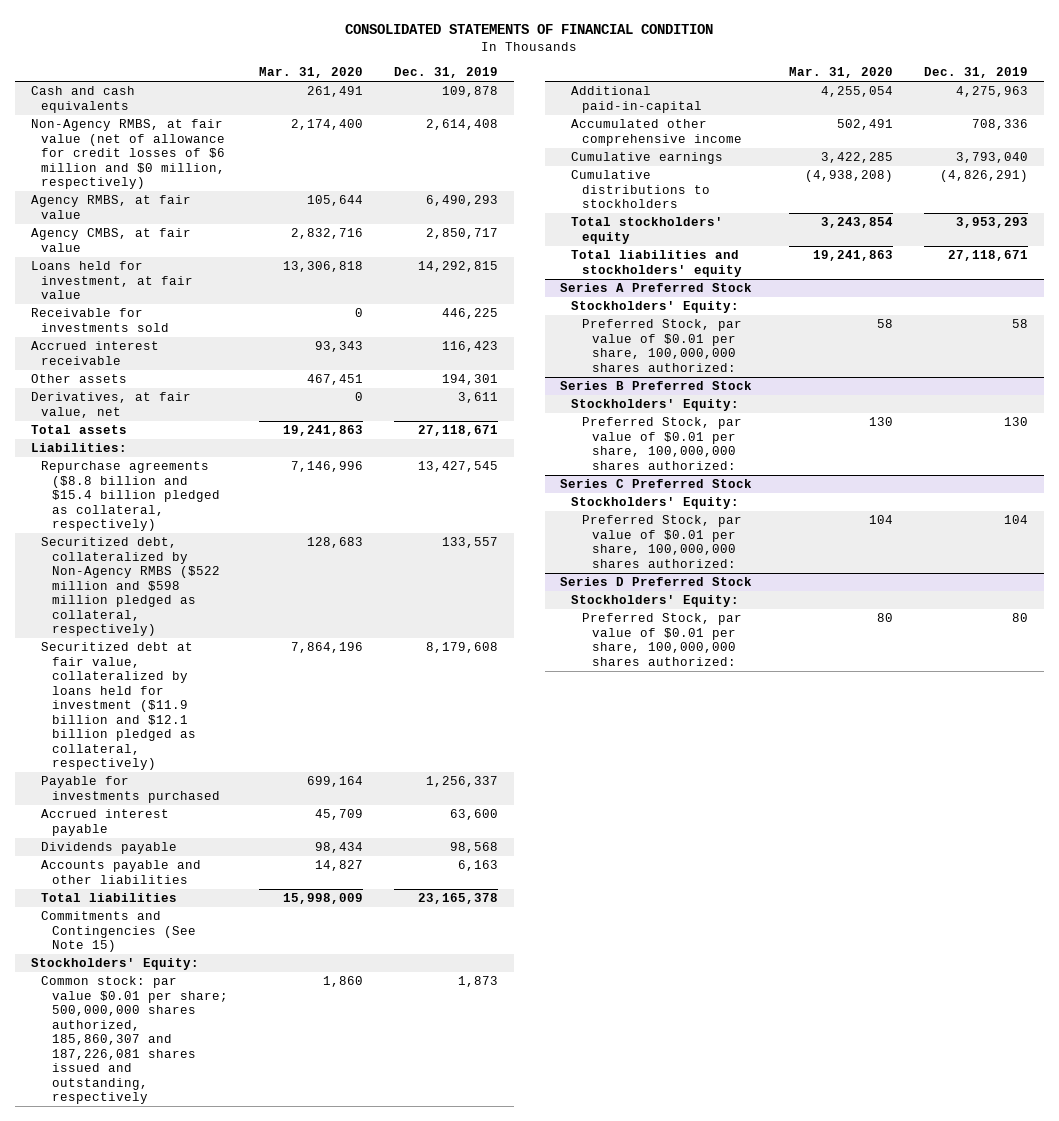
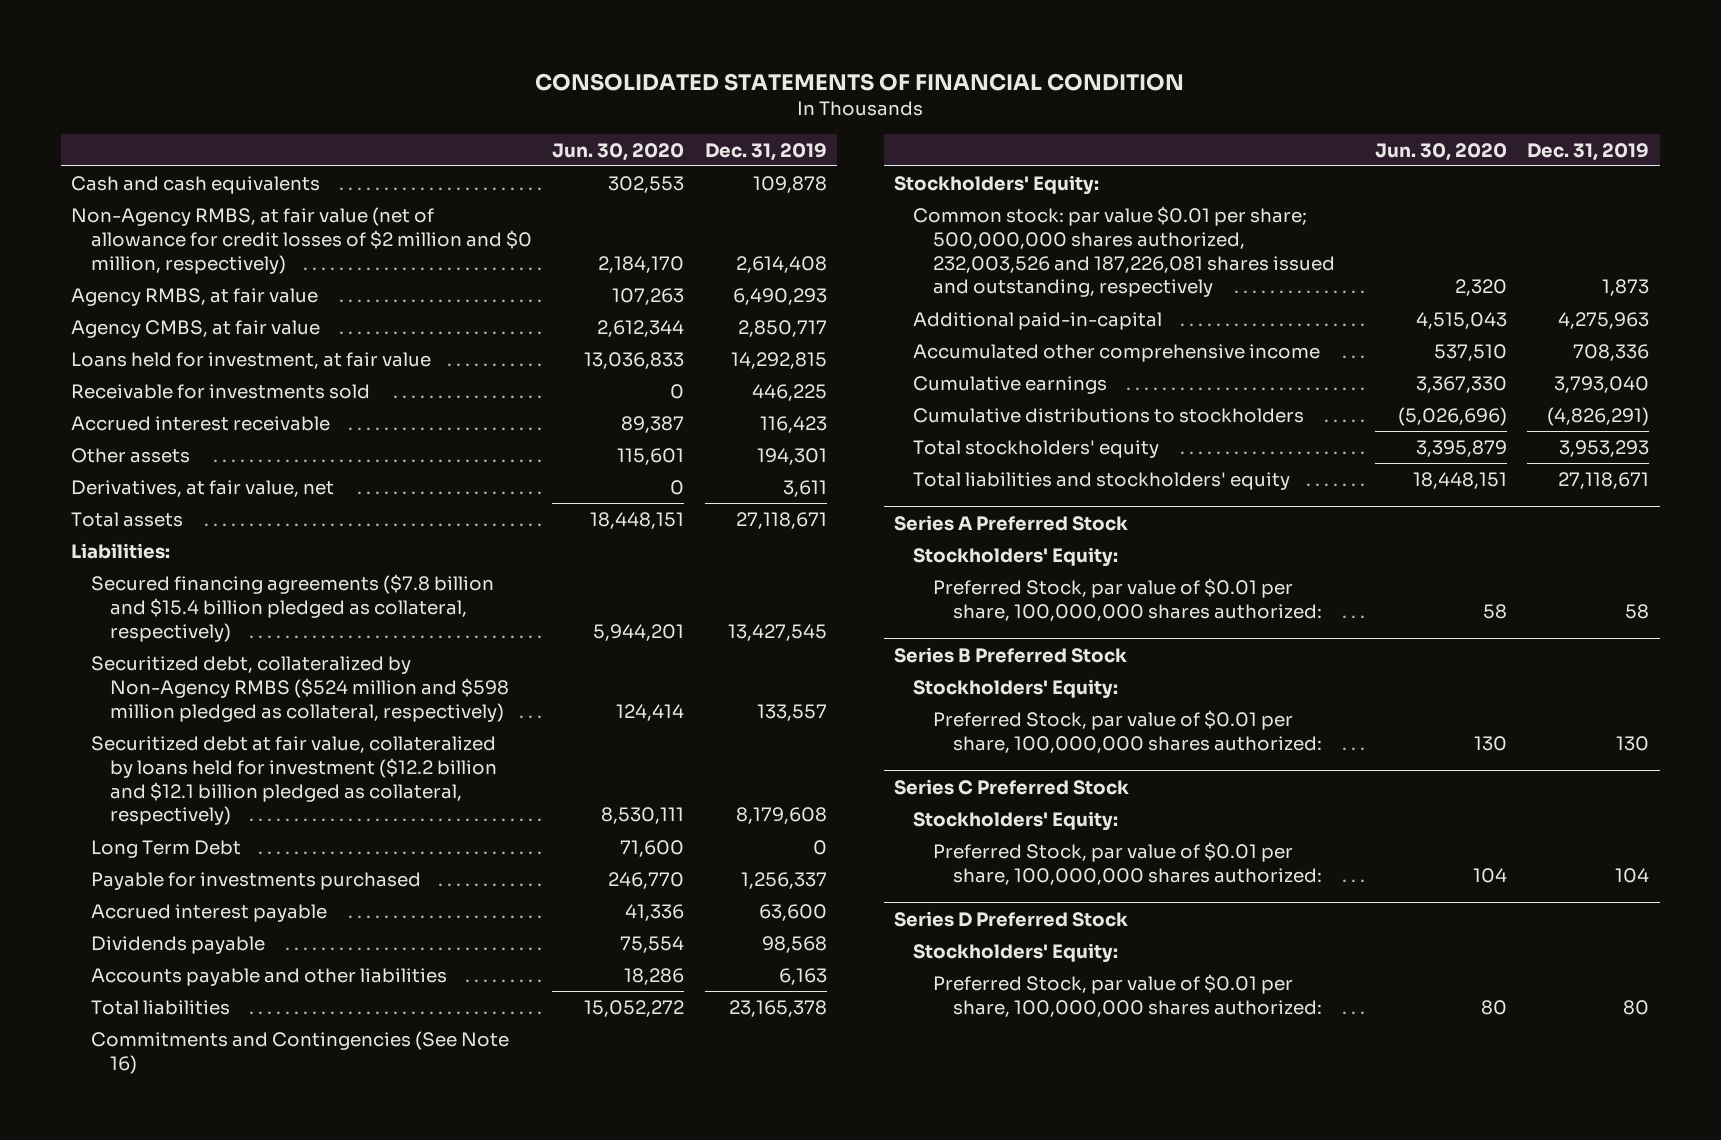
- | Mar. 31, 2020 | Dec. 31, 2019
+ | Jun. 30, 2020 | Dec. 31, 2019
- Non-Agency RMBS, at fair value (net of allowance for credit losses of $6 million and $0 million, respectively) | 2,174,400 | 2,614,408
+ Non-Agency RMBS, at fair value (net of allowance for credit losses of $2 million and $0 million, respectively) | 2,184,170 | 2,614,408
- Repurchase agreements ($8.8 billion and $15.4 billion pledged as collateral, respectively) | 7,146,996 | 13,427,545
- Securitized debt, collateralized by Non-Agency RMBS ($522 million and $598 million pledged as collateral, respectively) | 128,683 | 133,557
- Securitized debt at fair value, collateralized by loans held for investment ($11.9 billion and $12.1 billion pledged as collateral, respectively) | 7,864,196 | 8,179,608
+ Secured financing agreements ($7.8 billion and $15.4 billion pledged as collateral, respectively) | 5,944,201 | 13,427,545
+ Securitized debt, collateralized by Non-Agency RMBS ($524 million and $598 million pledged as collateral, respectively) | 124,414 | 133,557
+ Securitized debt at fair value, collateralized by loans held for investment ($12.2 billion and $12.1 billion pledged as collateral, respectively) | 8,530,111 | 8,179,608
+ Long Term Debt | 71,600 | 0
- Commitments and Contingencies (See Note 15)
+ Commitments and Contingencies (See Note 16)
- Common stock: par value $0.01 per share; 500,000,000 shares authorized, 185,860,307 and 187,226,081 shares issued and outstanding, respectively | 1,860 | 1,873
+ Common stock: par value $0.01 per share; 500,000,000 shares authorized, 232,003,526 and 187,226,081 shares issued and outstanding, respectively | 2,320 | 1,873

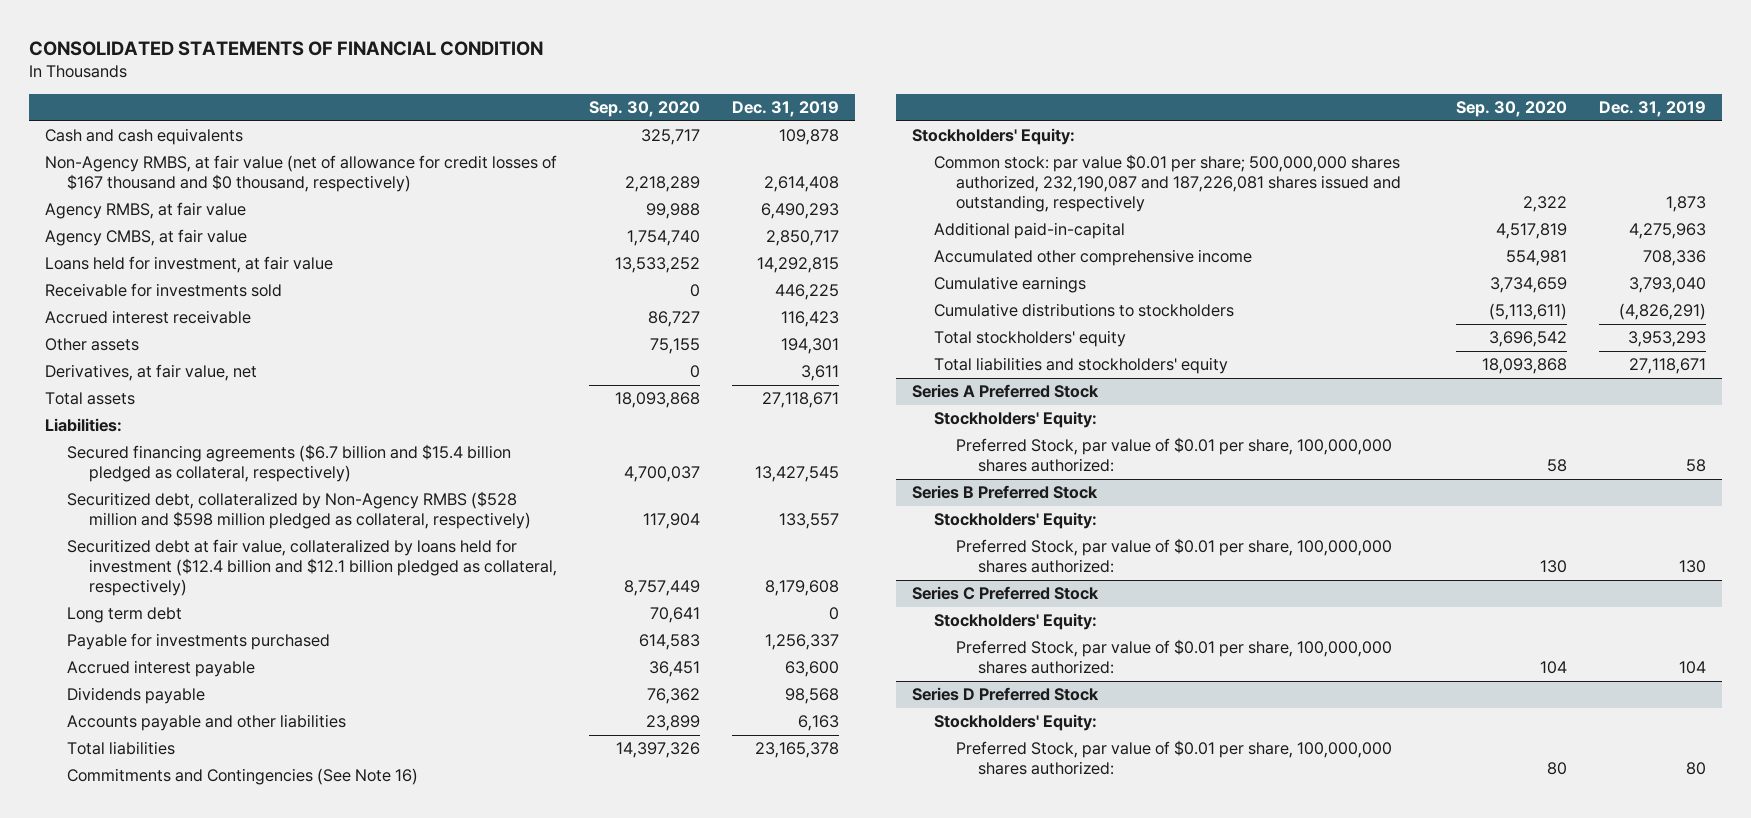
- | Jun. 30, 2020 | Dec. 31, 2019
+ | Sep. 30, 2020 | Dec. 31, 2019
- Non-Agency RMBS, at fair value (net of allowance for credit losses of $2 million and $0 million, respectively) | 2,184,170 | 2,614,408
+ Non-Agency RMBS, at fair value (net of allowance for credit losses of $167 thousand and $0 thousand, respectively) | 2,218,289 | 2,614,408
- Secured financing agreements ($7.8 billion and $15.4 billion pledged as collateral, respectively) | 5,944,201 | 13,427,545
- Securitized debt, collateralized by Non-Agency RMBS ($524 million and $598 million pledged as collateral, respectively) | 124,414 | 133,557
- Securitized debt at fair value, collateralized by loans held for investment ($12.2 billion and $12.1 billion pledged as collateral, respectively) | 8,530,111 | 8,179,608
- Long Term Debt | 71,600 | 0
+ Secured financing agreements ($6.7 billion and $15.4 billion pledged as collateral, respectively) | 4,700,037 | 13,427,545
+ Securitized debt, collateralized by Non-Agency RMBS ($528 million and $598 million pledged as collateral, respectively) | 117,904 | 133,557
+ Securitized debt at fair value, collateralized by loans held for investment ($12.4 billion and $12.1 billion pledged as collateral, respectively) | 8,757,449 | 8,179,608
+ Long term debt | 70,641 | 0
- Common stock: par value $0.01 per share; 500,000,000 shares authorized, 232,003,526 and 187,226,081 shares issued and outstanding, respectively | 2,320 | 1,873
+ Common stock: par value $0.01 per share; 500,000,000 shares authorized, 232,190,087 and 187,226,081 shares issued and outstanding, respectively | 2,322 | 1,873

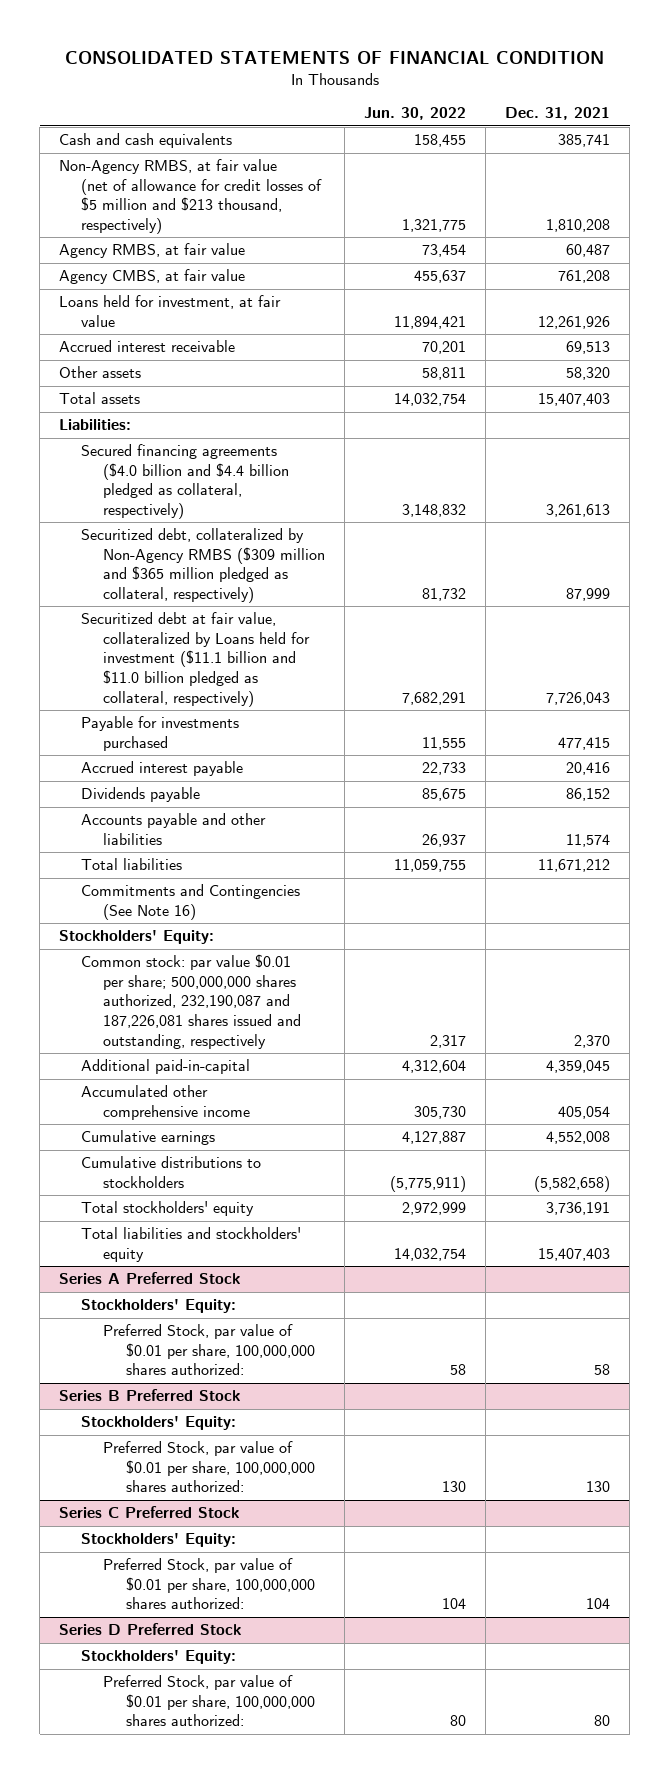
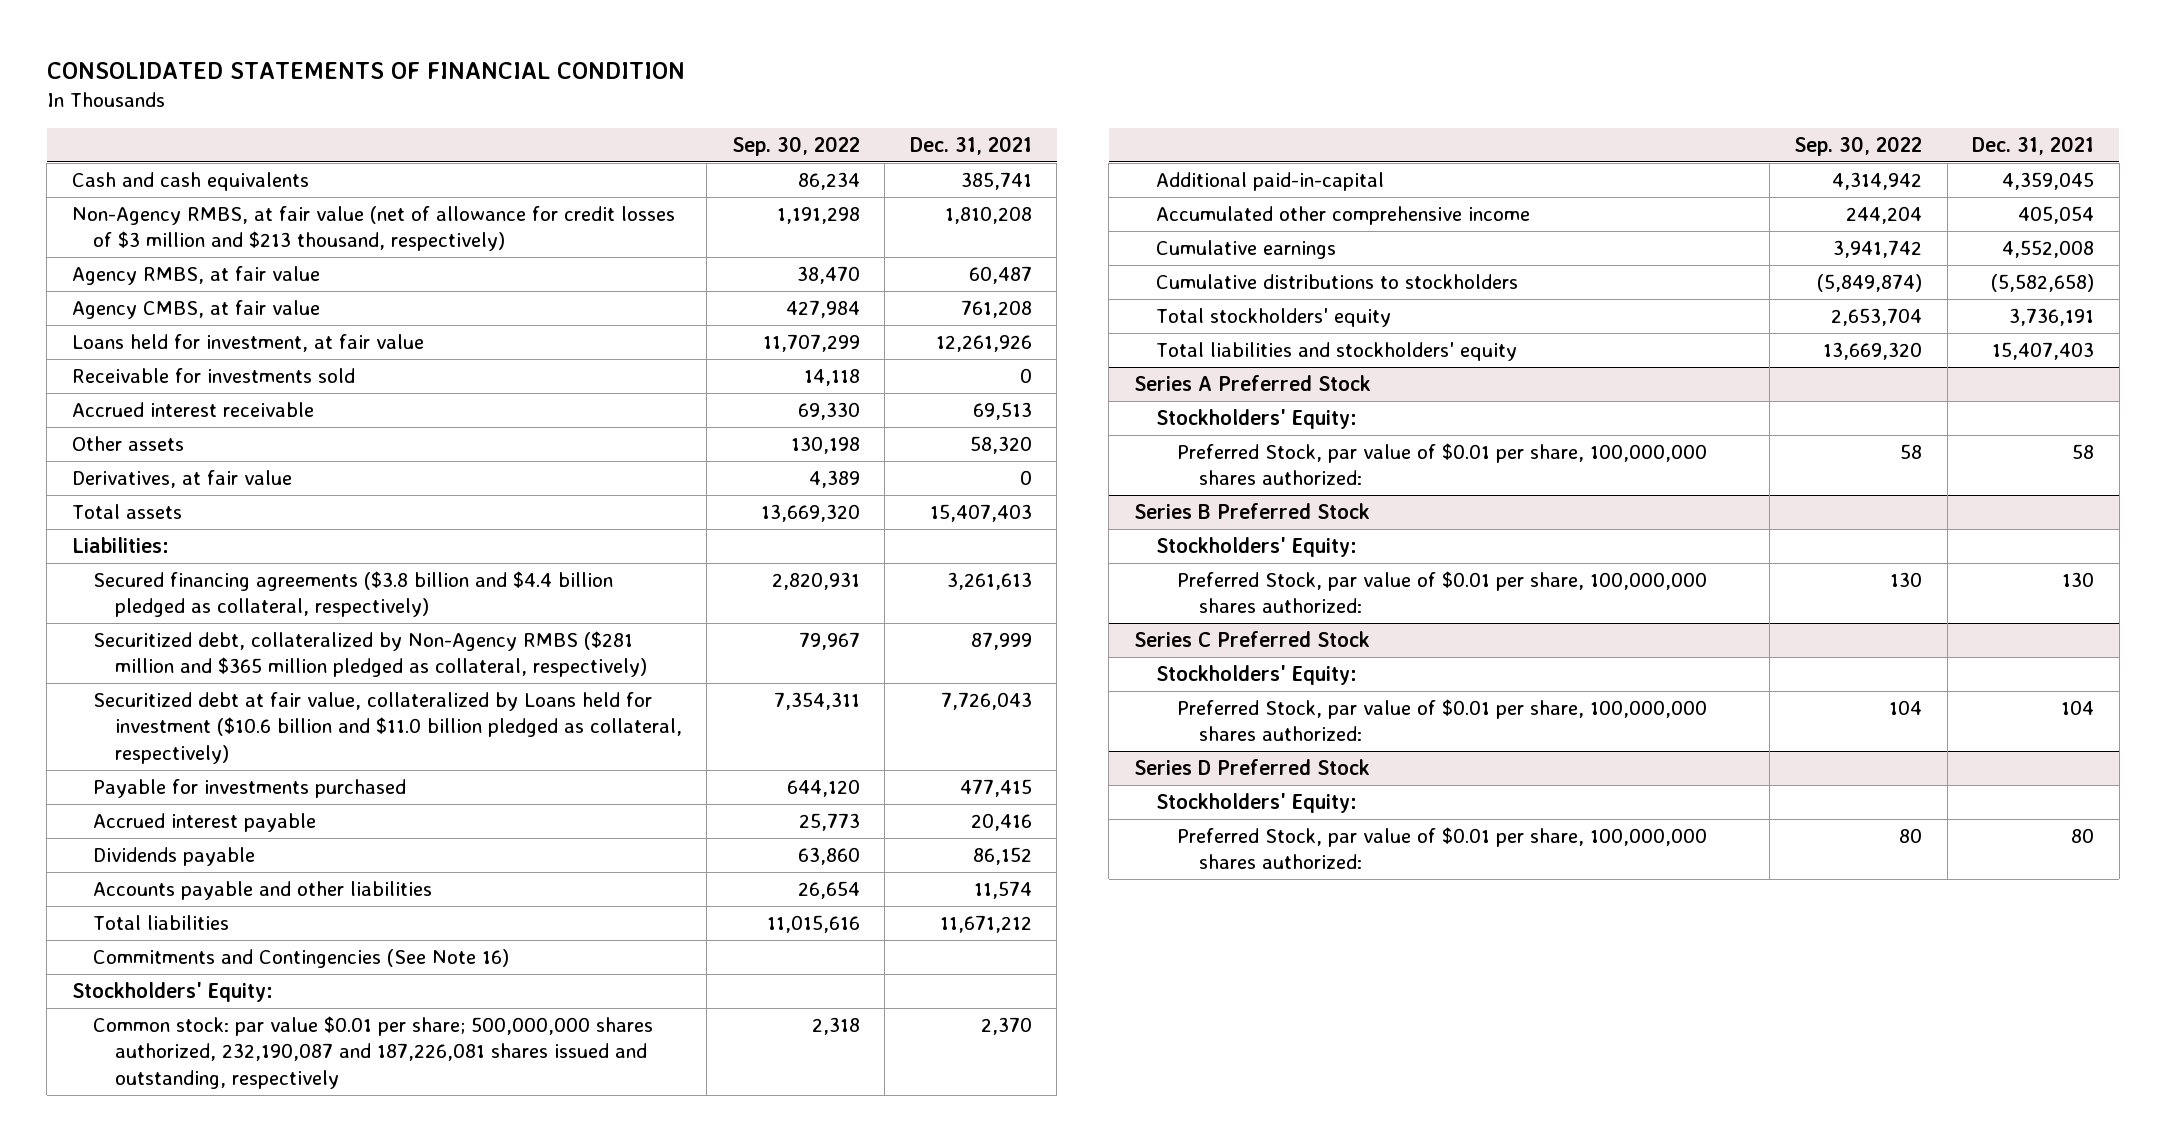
- | Jun. 30, 2022 | Dec. 31, 2021
+ | Sep. 30, 2022 | Dec. 31, 2021
- Non-Agency RMBS, at fair value (net of allowance for credit losses of $5 million and $213 thousand, respectively) | 1,321,775 | 1,810,208
+ Non-Agency RMBS, at fair value (net of allowance for credit losses of $3 million and $213 thousand, respectively) | 1,191,298 | 1,810,208
+ Receivable for investments sold | 14,118 | 0
+ Derivatives, at fair value | 4,389 | 0
- Secured financing agreements ($4.0 billion and $4.4 billion pledged as collateral, respectively) | 3,148,832 | 3,261,613
- Securitized debt, collateralized by Non-Agency RMBS ($309 million and $365 million pledged as collateral, respectively) | 81,732 | 87,999
- Securitized debt at fair value, collateralized by Loans held for investment ($11.1 billion and $11.0 billion pledged as collateral, respectively) | 7,682,291 | 7,726,043
+ Secured financing agreements ($3.8 billion and $4.4 billion pledged as collateral, respectively) | 2,820,931 | 3,261,613
+ Securitized debt, collateralized by Non-Agency RMBS ($281 million and $365 million pledged as collateral, respectively) | 79,967 | 87,999
+ Securitized debt at fair value, collateralized by Loans held for investment ($10.6 billion and $11.0 billion pledged as collateral, respectively) | 7,354,311 | 7,726,043

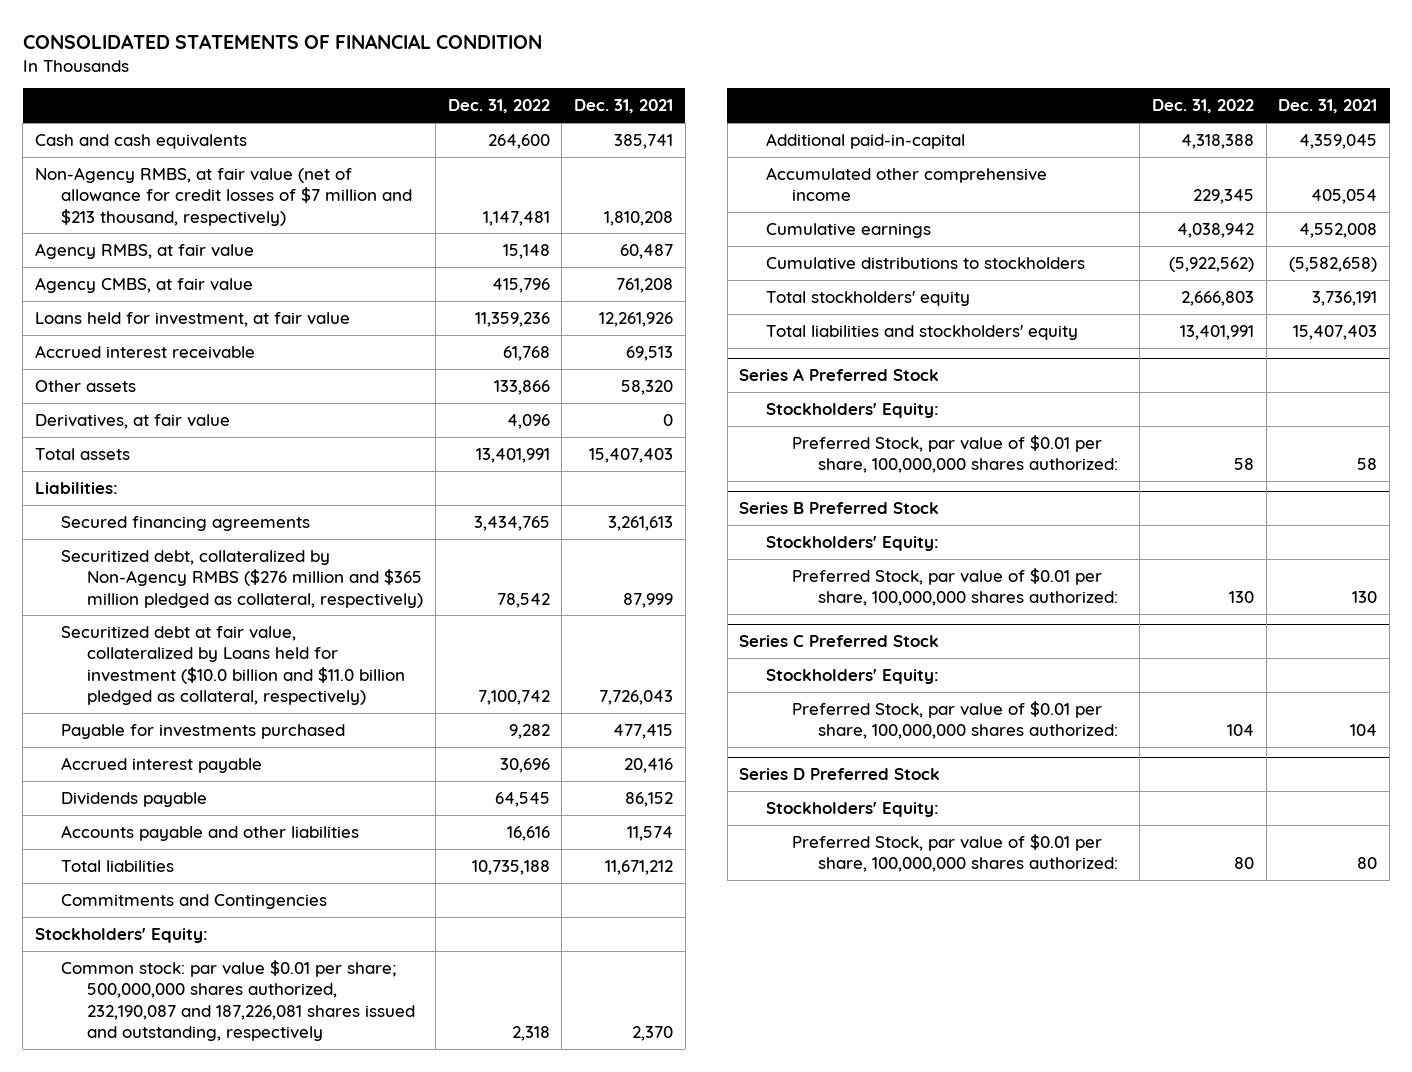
- | Sep. 30, 2022 | Dec. 31, 2021
+ | Dec. 31, 2022 | Dec. 31, 2021
- Non-Agency RMBS, at fair value (net of allowance for credit losses of $3 million and $213 thousand, respectively) | 1,191,298 | 1,810,208
+ Non-Agency RMBS, at fair value (net of allowance for credit losses of $7 million and $213 thousand, respectively) | 1,147,481 | 1,810,208
- Receivable for investments sold | 14,118 | 0
- Secured financing agreements ($3.8 billion and $4.4 billion pledged as collateral, respectively) | 2,820,931 | 3,261,613
- Securitized debt, collateralized by Non-Agency RMBS ($281 million and $365 million pledged as collateral, respectively) | 79,967 | 87,999
- Securitized debt at fair value, collateralized by Loans held for investment ($10.6 billion and $11.0 billion pledged as collateral, respectively) | 7,354,311 | 7,726,043
+ Secured financing agreements | 3,434,765 | 3,261,613
+ Securitized debt, collateralized by Non-Agency RMBS ($276 million and $365 million pledged as collateral, respectively) | 78,542 | 87,999
+ Securitized debt at fair value, collateralized by Loans held for investment ($10.0 billion and $11.0 billion pledged as collateral, respectively) | 7,100,742 | 7,726,043
- Commitments and Contingencies (See Note 16)
+ Commitments and Contingencies

